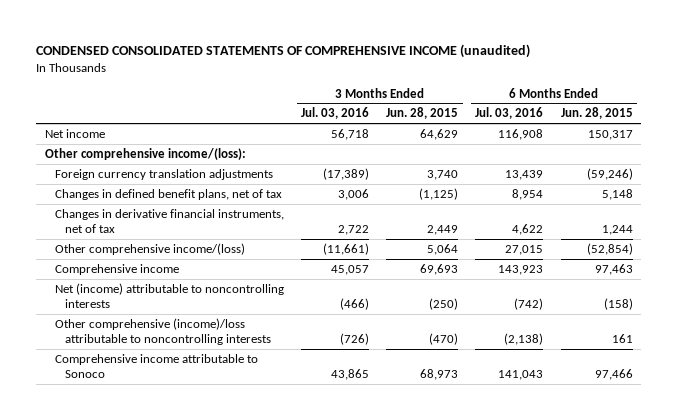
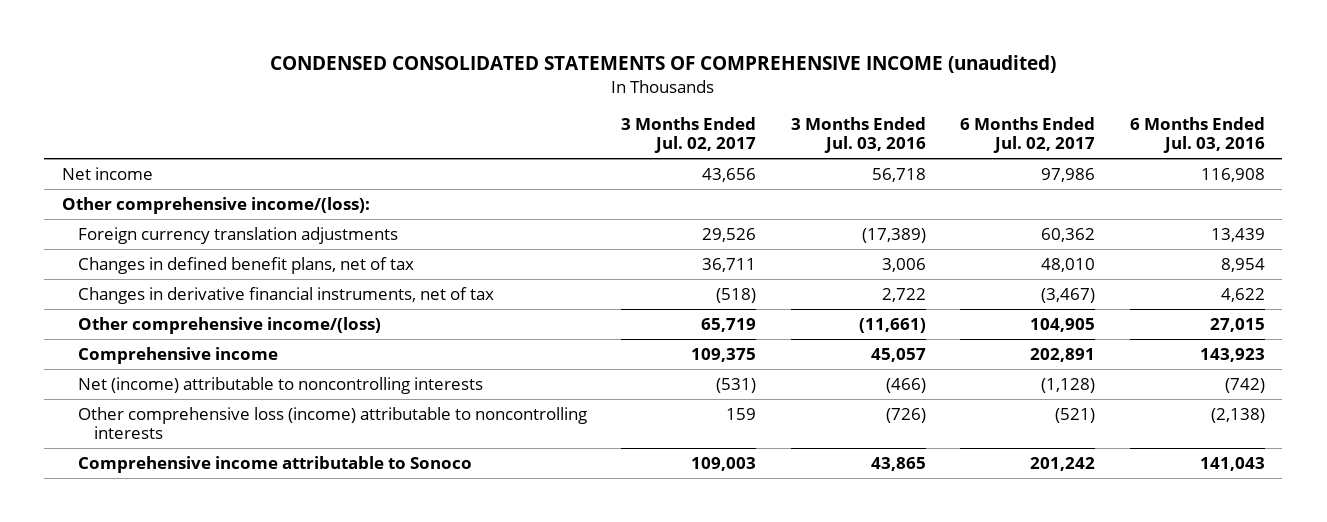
- | 3 Months Ended Jul. 03, 2016 | 3 Months Ended Jun. 28, 2015 | 6 Months Ended Jul. 03, 2016 | 6 Months Ended Jun. 28, 2015
+ | 3 Months Ended Jul. 02, 2017 | 3 Months Ended Jul. 03, 2016 | 6 Months Ended Jul. 02, 2017 | 6 Months Ended Jul. 03, 2016
- Other comprehensive (income)/loss attributable to noncontrolling interests | (726) | (470) | (2,138) | 161
+ Other comprehensive loss (income) attributable to noncontrolling interests | 159 | (726) | (521) | (2,138)

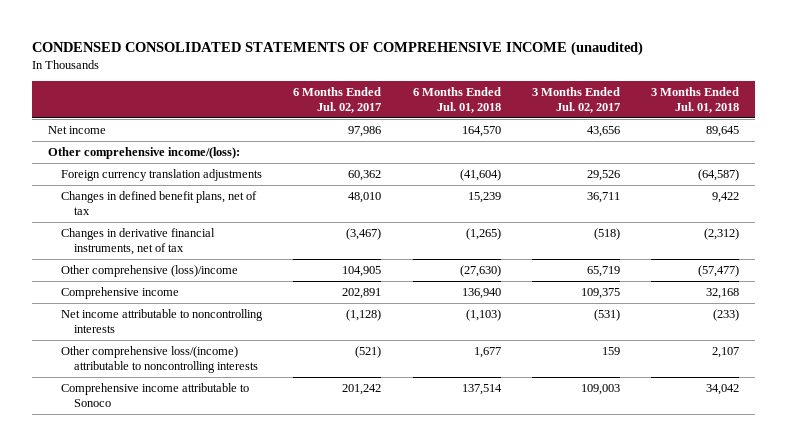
- | 3 Months Ended Jul. 02, 2017 | 3 Months Ended Jul. 03, 2016 | 6 Months Ended Jul. 02, 2017 | 6 Months Ended Jul. 03, 2016
+ | 6 Months Ended Jul. 02, 2017 | 6 Months Ended Jul. 01, 2018 | 3 Months Ended Jul. 02, 2017 | 3 Months Ended Jul. 01, 2018
- Other comprehensive income/(loss) | 65,719 | (11,661) | 104,905 | 27,015
+ Other comprehensive (loss)/income | 104,905 | (27,630) | 65,719 | (57,477)
- Net (income) attributable to noncontrolling interests | (531) | (466) | (1,128) | (742)
- Other comprehensive loss (income) attributable to noncontrolling interests | 159 | (726) | (521) | (2,138)
+ Net income attributable to noncontrolling interests | (1,128) | (1,103) | (531) | (233)
+ Other comprehensive loss/(income) attributable to noncontrolling interests | (521) | 1,677 | 159 | 2,107

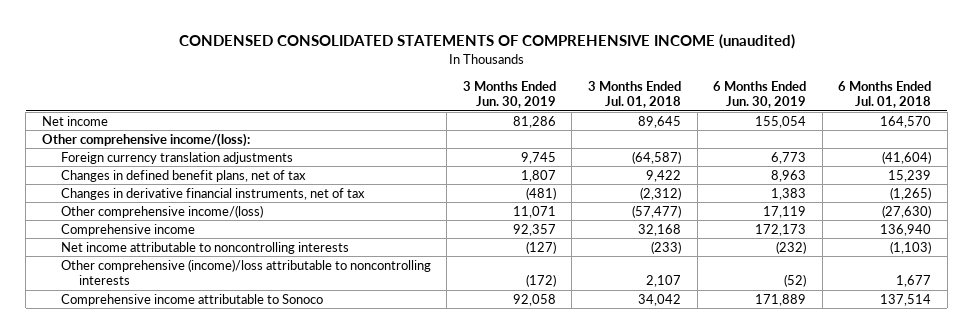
- | 6 Months Ended Jul. 02, 2017 | 6 Months Ended Jul. 01, 2018 | 3 Months Ended Jul. 02, 2017 | 3 Months Ended Jul. 01, 2018
+ | 3 Months Ended Jun. 30, 2019 | 3 Months Ended Jul. 01, 2018 | 6 Months Ended Jun. 30, 2019 | 6 Months Ended Jul. 01, 2018
- Other comprehensive (loss)/income | 104,905 | (27,630) | 65,719 | (57,477)
+ Other comprehensive income/(loss) | 11,071 | (57,477) | 17,119 | (27,630)
- Other comprehensive loss/(income) attributable to noncontrolling interests | (521) | 1,677 | 159 | 2,107
+ Other comprehensive (income)/loss attributable to noncontrolling interests | (172) | 2,107 | (52) | 1,677

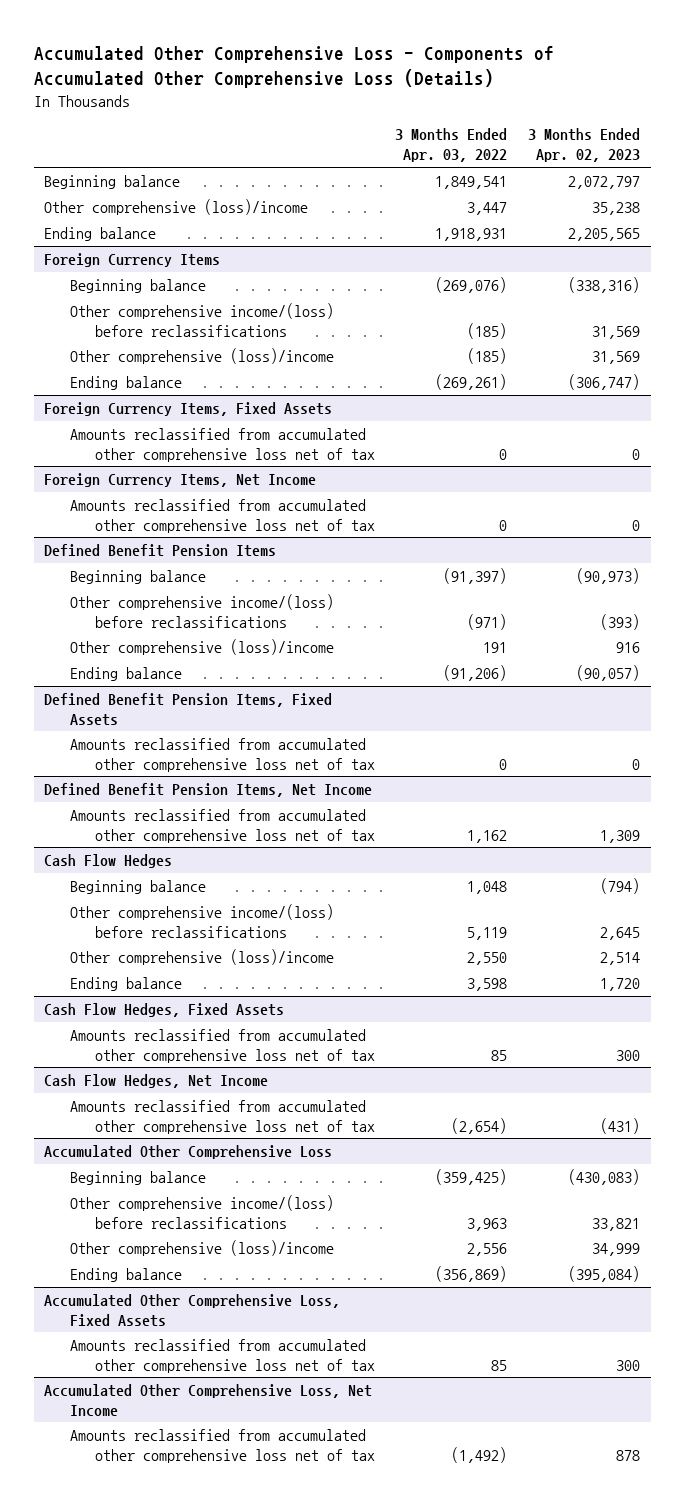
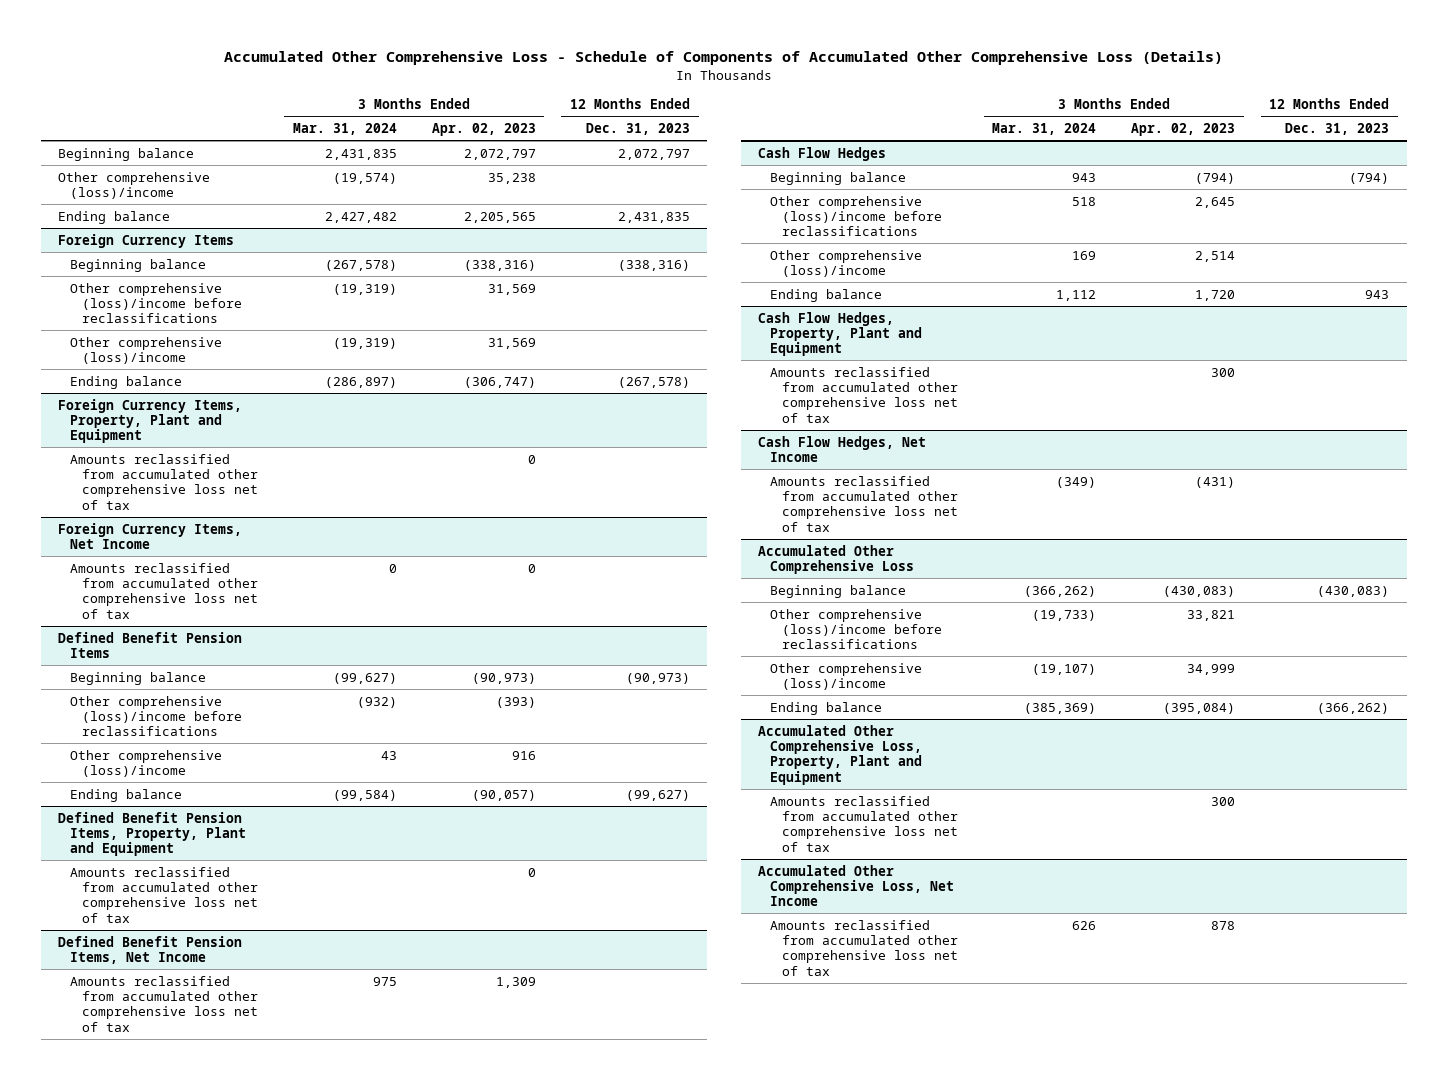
- Accumulated Other Comprehensive Loss - Components of Accumulated Other Comprehensive Loss (Details)
+ Accumulated Other Comprehensive Loss - Schedule of Components of Accumulated Other Comprehensive Loss (Details)
- | 3 Months Ended Apr. 03, 2022 | 3 Months Ended Apr. 02, 2023
+ | 3 Months Ended Mar. 31, 2024 | 3 Months Ended Apr. 02, 2023 | 12 Months Ended Dec. 31, 2023
@ Foreign Currency Items
- Other comprehensive income/(loss) before reclassifications | (185) | 31,569
+ Other comprehensive (loss)/income before reclassifications | (19,319) | 31,569 |
- Foreign Currency Items, Fixed Assets
+ Foreign Currency Items, Property, Plant and Equipment
@ Defined Benefit Pension Items
- Other comprehensive income/(loss) before reclassifications | (971) | (393)
+ Other comprehensive (loss)/income before reclassifications | (932) | (393) |
- Defined Benefit Pension Items, Fixed Assets
+ Defined Benefit Pension Items, Property, Plant and Equipment
@ Cash Flow Hedges
- Other comprehensive income/(loss) before reclassifications | 5,119 | 2,645
+ Other comprehensive (loss)/income before reclassifications | 518 | 2,645 |
- Cash Flow Hedges, Fixed Assets
+ Cash Flow Hedges, Property, Plant and Equipment
@ Accumulated Other Comprehensive Loss
- Other comprehensive income/(loss) before reclassifications | 3,963 | 33,821
+ Other comprehensive (loss)/income before reclassifications | (19,733) | 33,821 |
- Accumulated Other Comprehensive Loss, Fixed Assets
+ Accumulated Other Comprehensive Loss, Property, Plant and Equipment

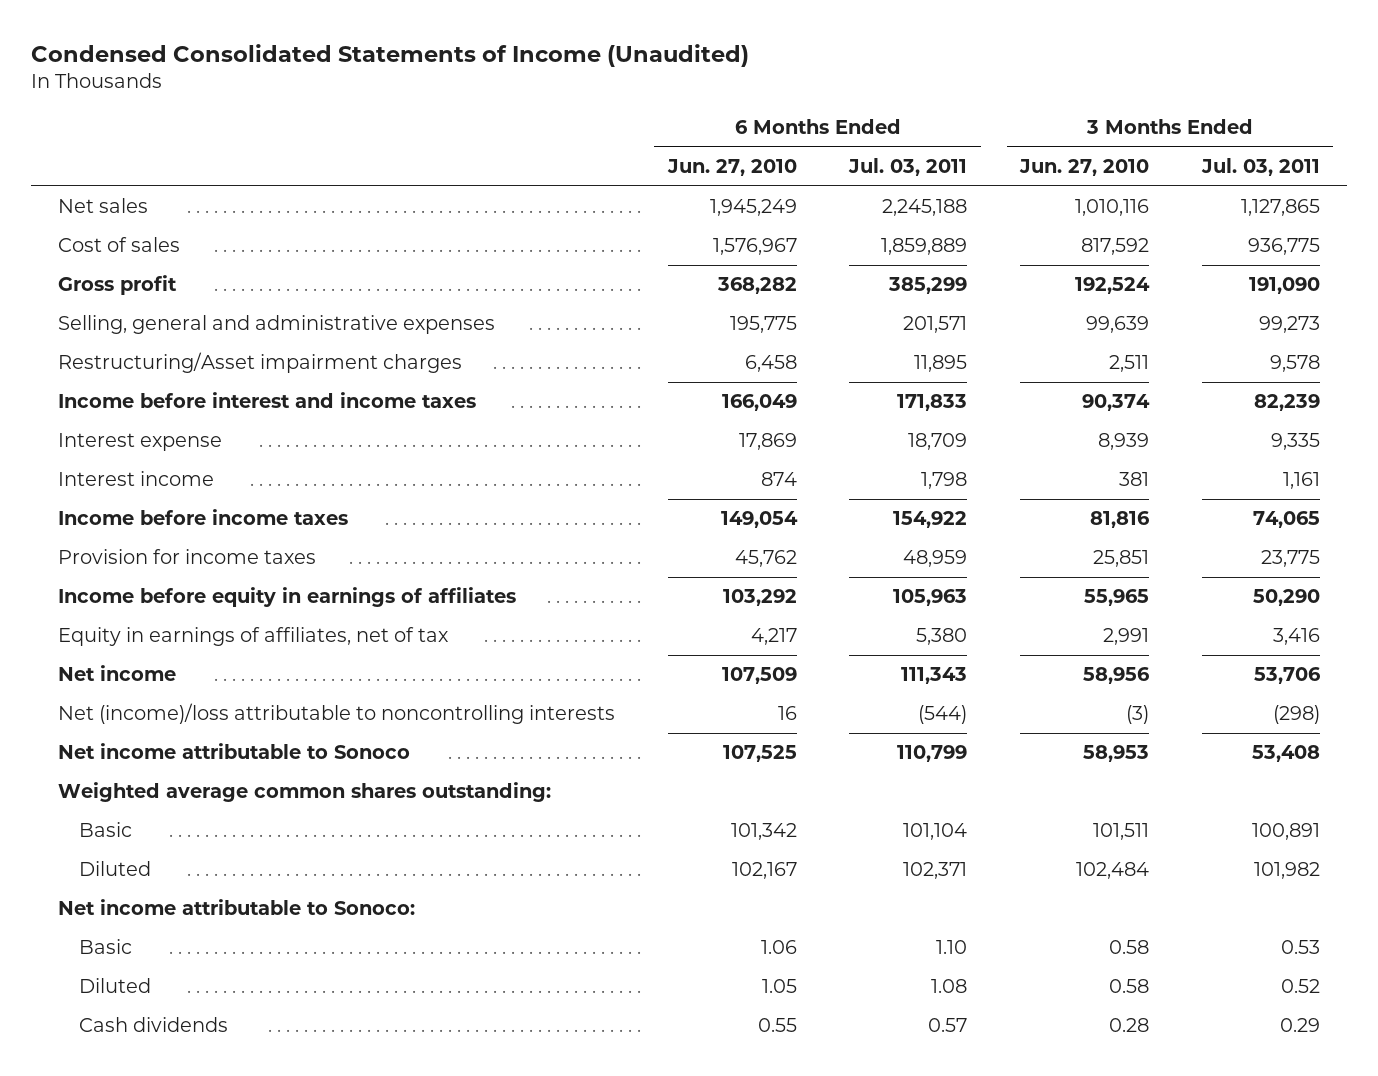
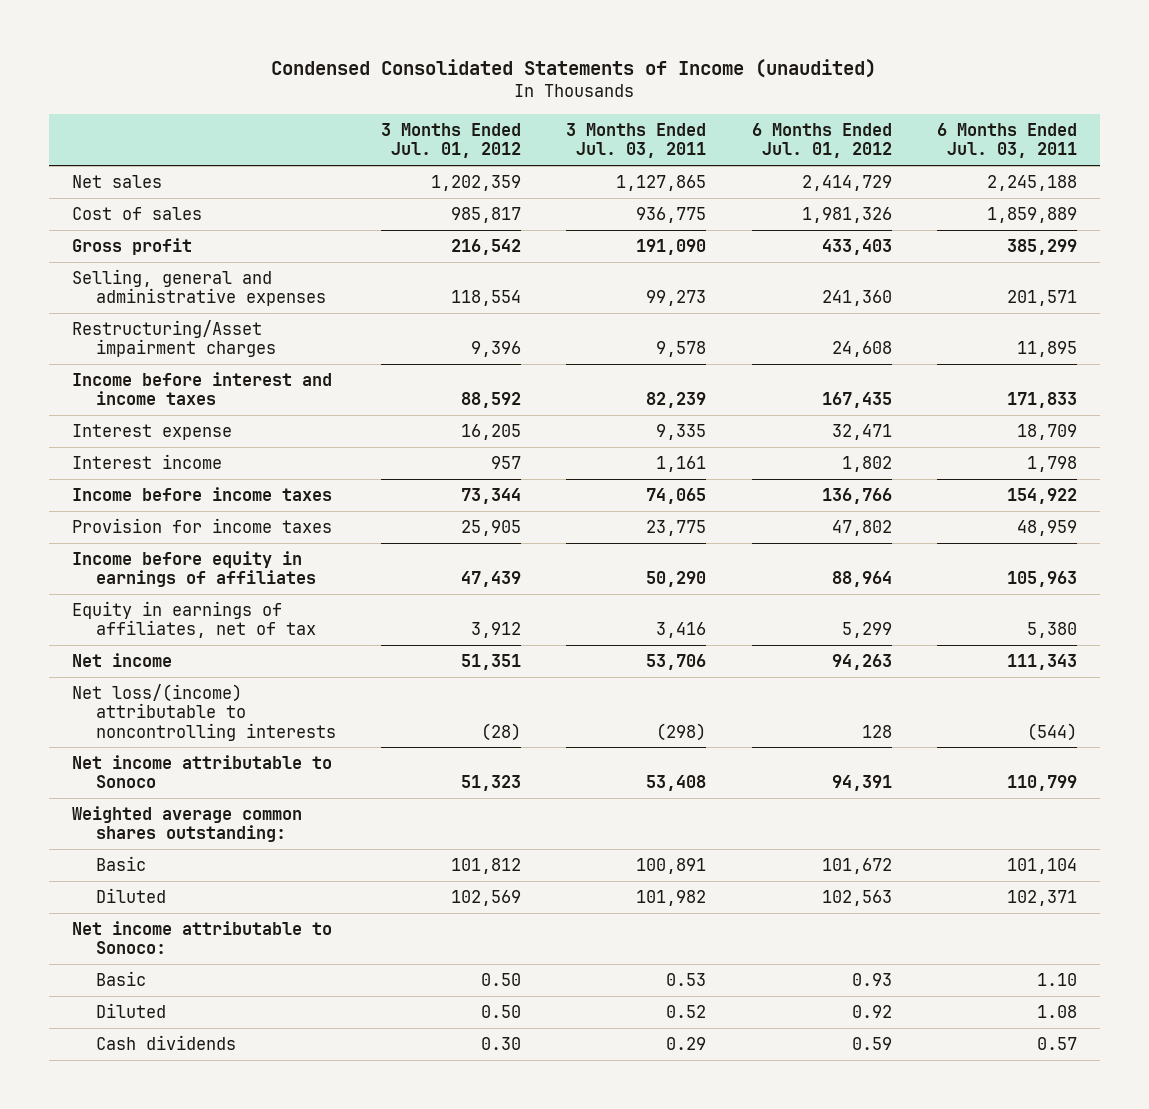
- Condensed Consolidated Statements of Income (Unaudited)
+ Condensed Consolidated Statements of Income (unaudited)
- | 6 Months Ended Jun. 27, 2010 | 6 Months Ended Jul. 03, 2011 | 3 Months Ended Jun. 27, 2010 | 3 Months Ended Jul. 03, 2011
+ | 3 Months Ended Jul. 01, 2012 | 3 Months Ended Jul. 03, 2011 | 6 Months Ended Jul. 01, 2012 | 6 Months Ended Jul. 03, 2011
- Net (income)/loss attributable to noncontrolling interests | 16 | (544) | (3) | (298)
+ Net loss/(income) attributable to noncontrolling interests | (28) | (298) | 128 | (544)

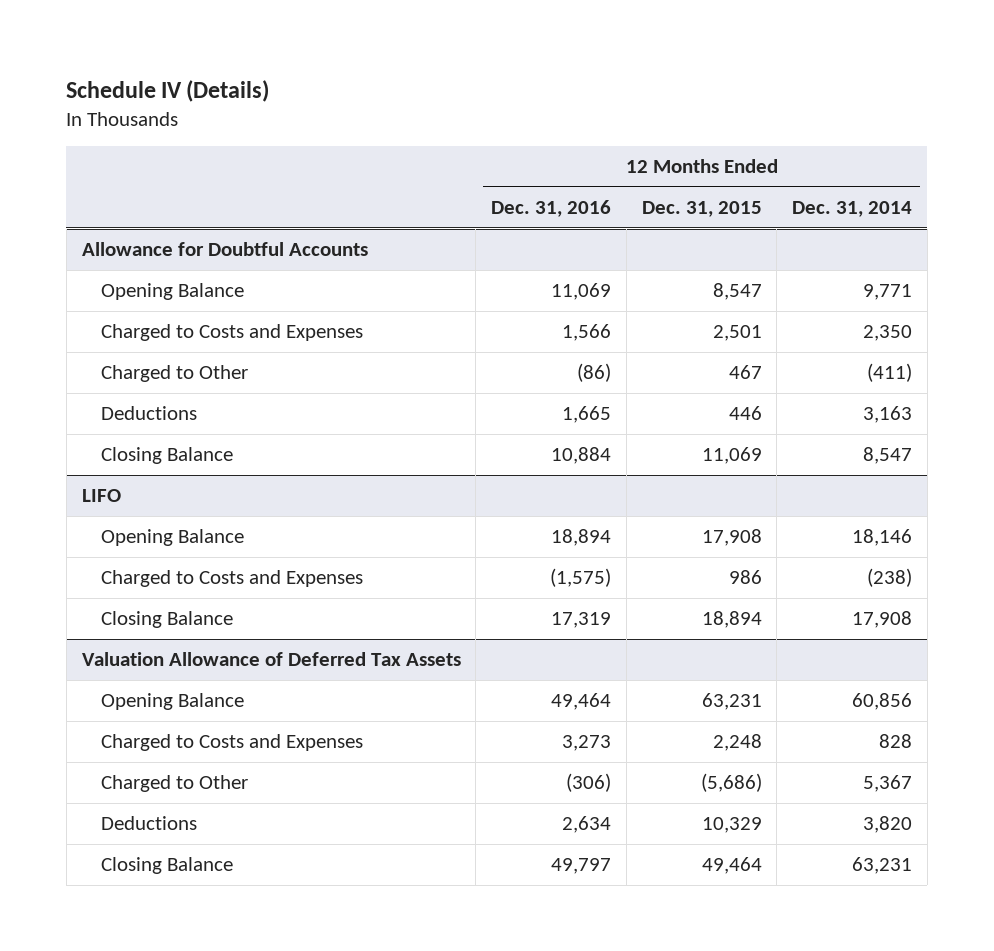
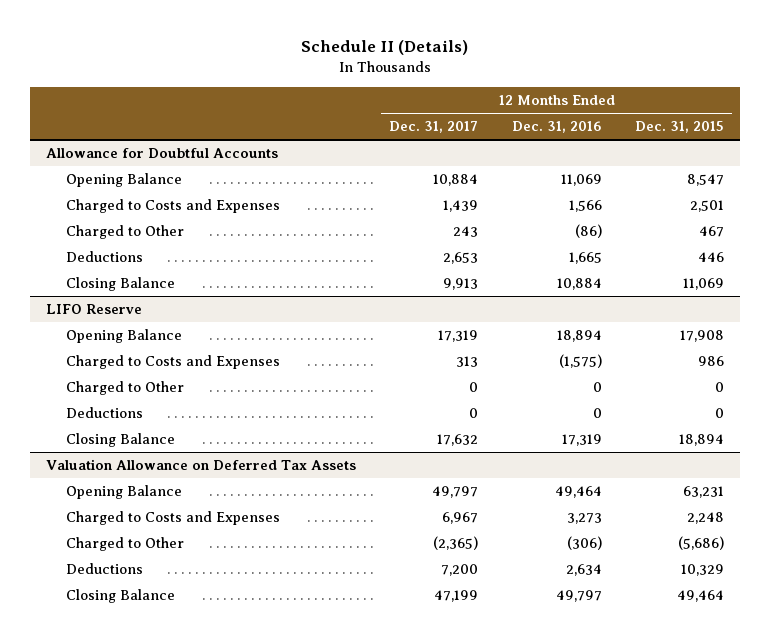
- Schedule IV (Details)
+ Schedule II (Details)
- | 12 Months Ended Dec. 31, 2016 | 12 Months Ended Dec. 31, 2015 | 12 Months Ended Dec. 31, 2014
+ | 12 Months Ended Dec. 31, 2017 | 12 Months Ended Dec. 31, 2016 | 12 Months Ended Dec. 31, 2015
- LIFO
+ LIFO Reserve
+ Charged to Other | 0 | 0 | 0
+ Deductions | 0 | 0 | 0
- Valuation Allowance of Deferred Tax Assets
+ Valuation Allowance on Deferred Tax Assets

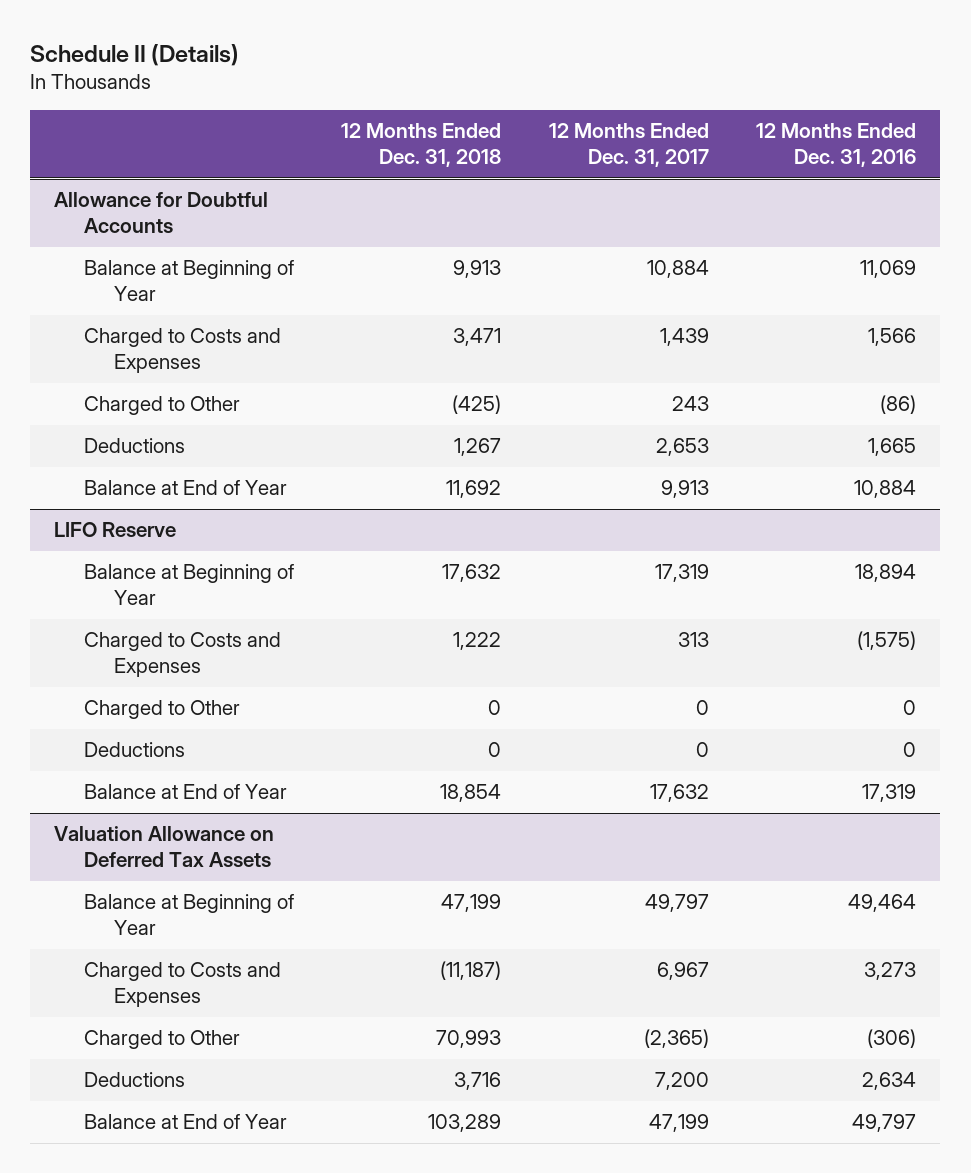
- | 12 Months Ended Dec. 31, 2017 | 12 Months Ended Dec. 31, 2016 | 12 Months Ended Dec. 31, 2015
+ | 12 Months Ended Dec. 31, 2018 | 12 Months Ended Dec. 31, 2017 | 12 Months Ended Dec. 31, 2016
@ Allowance for Doubtful Accounts
- Opening Balance | 10,884 | 11,069 | 8,547
+ Balance at Beginning of Year | 9,913 | 10,884 | 11,069
- Closing Balance | 9,913 | 10,884 | 11,069
+ Balance at End of Year | 11,692 | 9,913 | 10,884
@ LIFO Reserve
- Opening Balance | 17,319 | 18,894 | 17,908
+ Balance at Beginning of Year | 17,632 | 17,319 | 18,894
- Closing Balance | 17,632 | 17,319 | 18,894
+ Balance at End of Year | 18,854 | 17,632 | 17,319
@ Valuation Allowance on Deferred Tax Assets
- Opening Balance | 49,797 | 49,464 | 63,231
+ Balance at Beginning of Year | 47,199 | 49,797 | 49,464
- Closing Balance | 47,199 | 49,797 | 49,464
+ Balance at End of Year | 103,289 | 47,199 | 49,797

